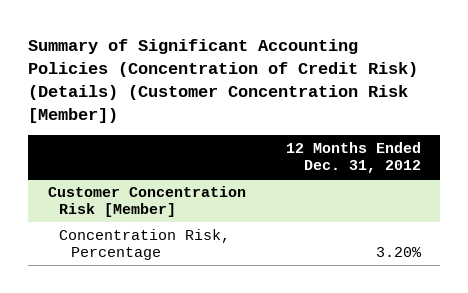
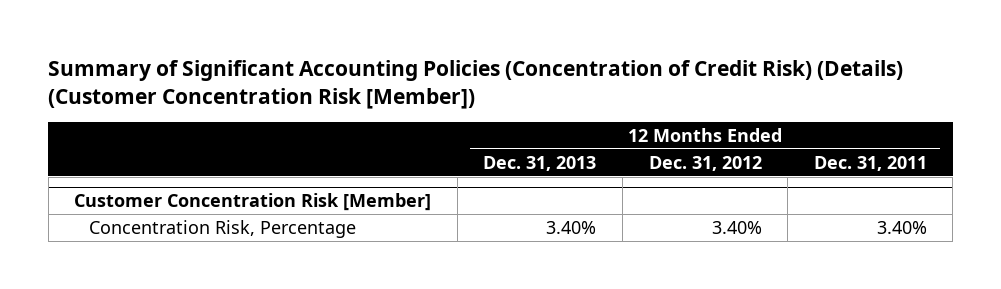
- | 12 Months Ended Dec. 31, 2012
+ | 12 Months Ended Dec. 31, 2013 | 12 Months Ended Dec. 31, 2012 | 12 Months Ended Dec. 31, 2011
@ Customer Concentration Risk [Member]
- Concentration Risk, Percentage | 3.20%
+ Concentration Risk, Percentage | 3.40% | 3.40% | 3.40%

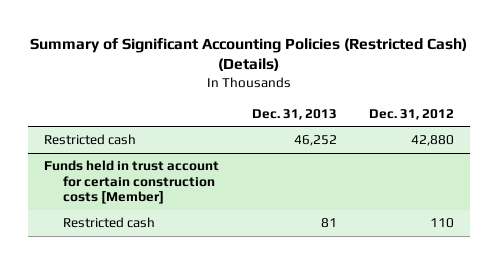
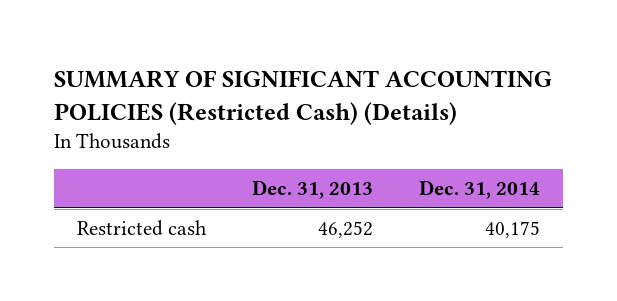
- Summary of Significant Accounting Policies (Restricted Cash) (Details)
+ SUMMARY OF SIGNIFICANT ACCOUNTING POLICIES (Restricted Cash) (Details)
- | Dec. 31, 2013 | Dec. 31, 2012
+ | Dec. 31, 2013 | Dec. 31, 2014
- Funds held in trust account for certain construction costs [Member]
- Restricted cash | 81 | 110

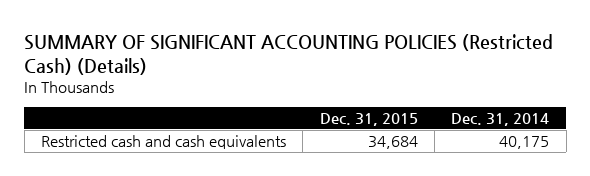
- | Dec. 31, 2013 | Dec. 31, 2014
+ | Dec. 31, 2015 | Dec. 31, 2014
- Restricted cash | 46,252 | 40,175
+ Restricted cash and cash equivalents | 34,684 | 40,175

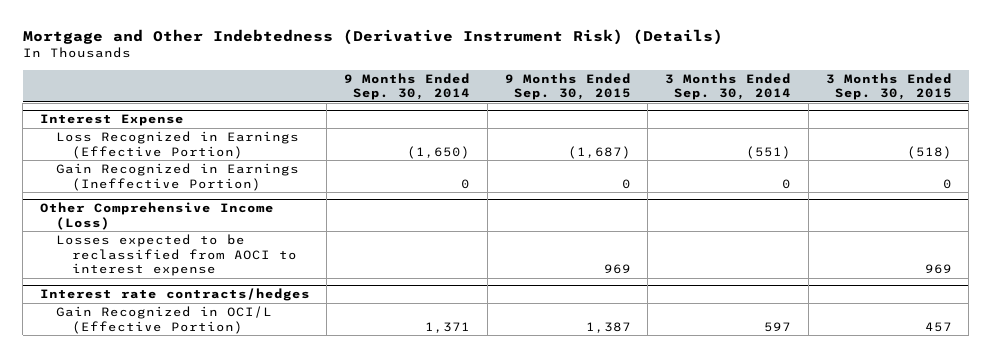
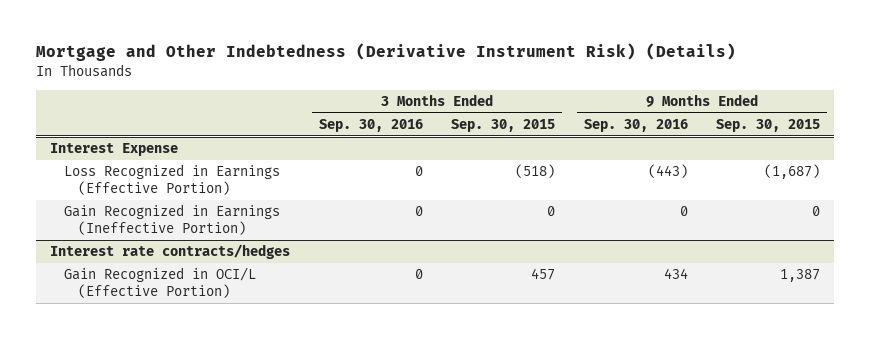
- | 9 Months Ended Sep. 30, 2014 | 9 Months Ended Sep. 30, 2015 | 3 Months Ended Sep. 30, 2014 | 3 Months Ended Sep. 30, 2015
+ | 3 Months Ended Sep. 30, 2016 | 3 Months Ended Sep. 30, 2015 | 9 Months Ended Sep. 30, 2016 | 9 Months Ended Sep. 30, 2015
- Other Comprehensive Income (Loss)
- Losses expected to be reclassified from AOCI to interest expense | | 969 | | 969

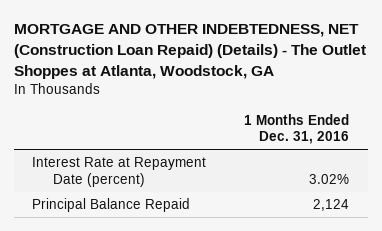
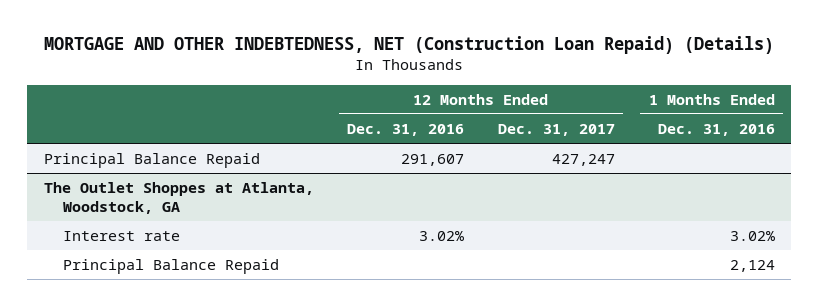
- MORTGAGE AND OTHER INDEBTEDNESS, NET (Construction Loan Repaid) (Details) - The Outlet Shoppes at Atlanta, Woodstock, GA
+ MORTGAGE AND OTHER INDEBTEDNESS, NET (Construction Loan Repaid) (Details)
- | 1 Months Ended Dec. 31, 2016
+ | 12 Months Ended Dec. 31, 2016 | 12 Months Ended Dec. 31, 2017 | 1 Months Ended Dec. 31, 2016
- Interest Rate at Repayment Date (percent) | 3.02%
+ Principal Balance Repaid | 291,607 | 427,247 |
+ The Outlet Shoppes at Atlanta, Woodstock, GA
+ Interest rate | 3.02% | | 3.02%

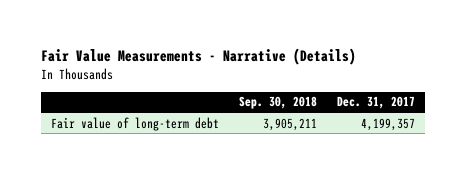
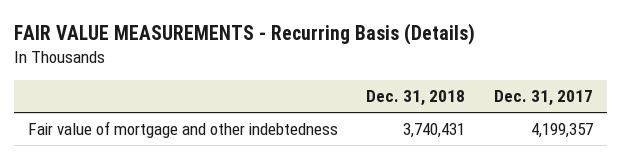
- Fair Value Measurements - Narrative (Details)
+ FAIR VALUE MEASUREMENTS - Recurring Basis (Details)
- | Sep. 30, 2018 | Dec. 31, 2017
+ | Dec. 31, 2018 | Dec. 31, 2017
- Fair value of long-term debt | 3,905,211 | 4,199,357
+ Fair value of mortgage and other indebtedness | 3,740,431 | 4,199,357

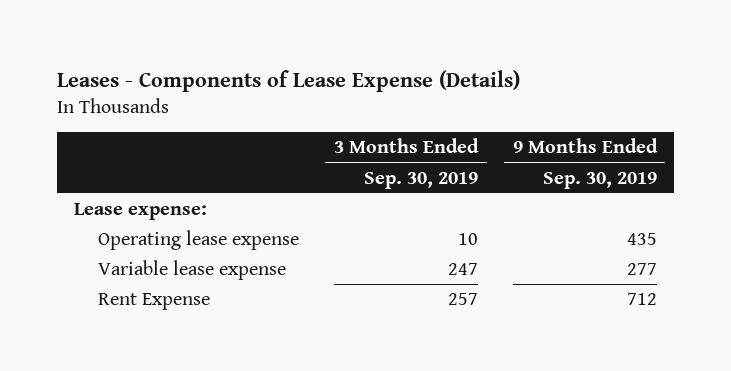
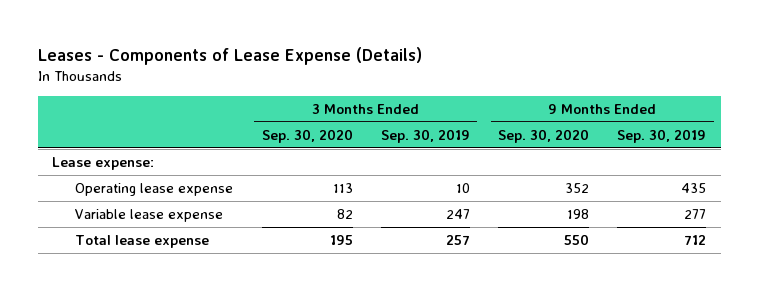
- | 3 Months Ended Sep. 30, 2019 | 9 Months Ended Sep. 30, 2019
+ | 3 Months Ended Sep. 30, 2020 | 3 Months Ended Sep. 30, 2019 | 9 Months Ended Sep. 30, 2020 | 9 Months Ended Sep. 30, 2019
- Rent Expense | 257 | 712
+ Total lease expense | 195 | 257 | 550 | 712

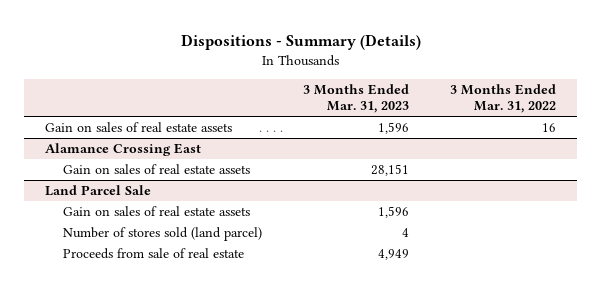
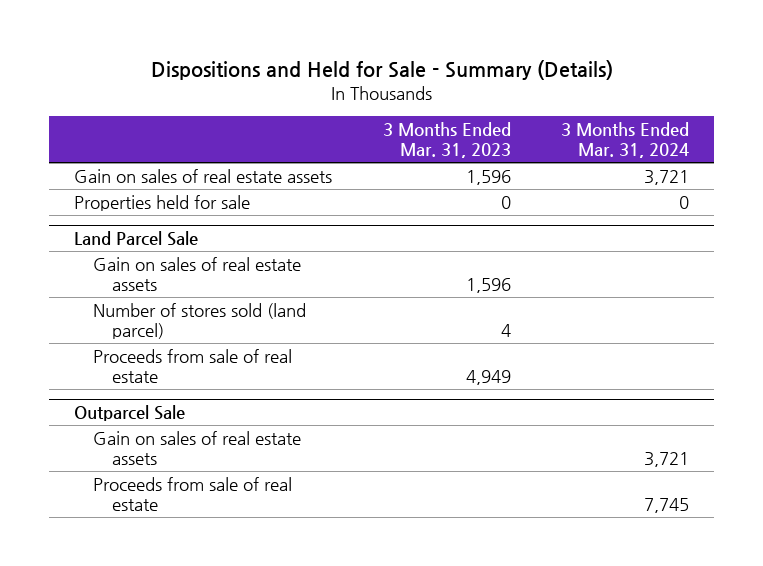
- Dispositions - Summary (Details)
+ Dispositions and Held for Sale - Summary (Details)
- | 3 Months Ended Mar. 31, 2023 | 3 Months Ended Mar. 31, 2022
+ | 3 Months Ended Mar. 31, 2023 | 3 Months Ended Mar. 31, 2024
- Alamance Crossing East
- Gain on sales of real estate assets | 28,151 |
+ Properties held for sale | 0 | 0
+ Outparcel Sale
+ Gain on sales of real estate assets | | 3,721
+ Proceeds from sale of real estate | | 7,745

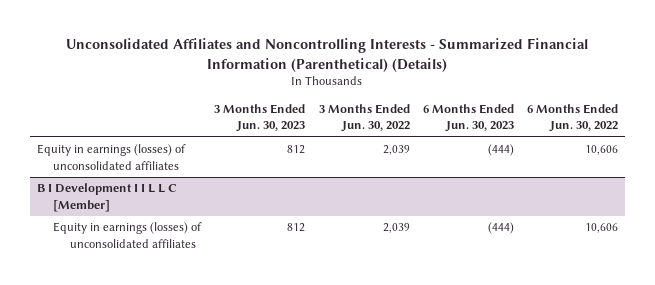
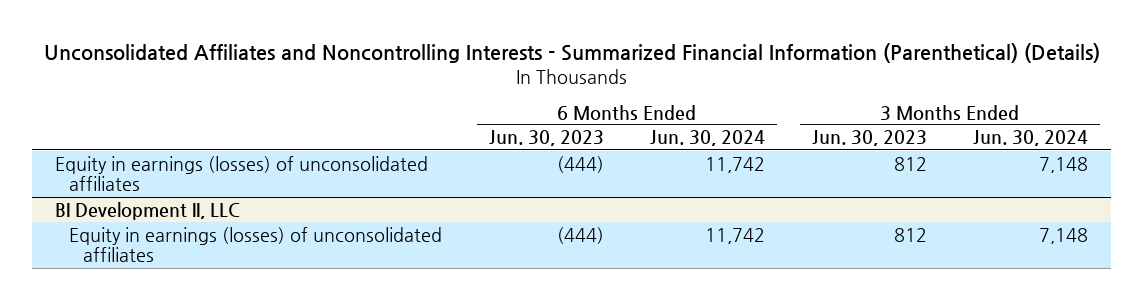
- | 3 Months Ended Jun. 30, 2023 | 3 Months Ended Jun. 30, 2022 | 6 Months Ended Jun. 30, 2023 | 6 Months Ended Jun. 30, 2022
+ | 6 Months Ended Jun. 30, 2023 | 6 Months Ended Jun. 30, 2024 | 3 Months Ended Jun. 30, 2023 | 3 Months Ended Jun. 30, 2024
- B I Development I I L L C [Member]
+ BI Development II, LLC

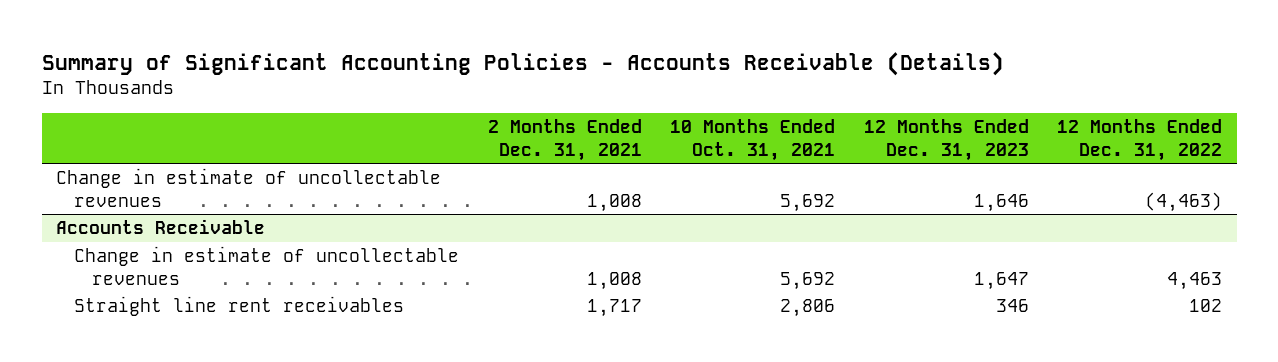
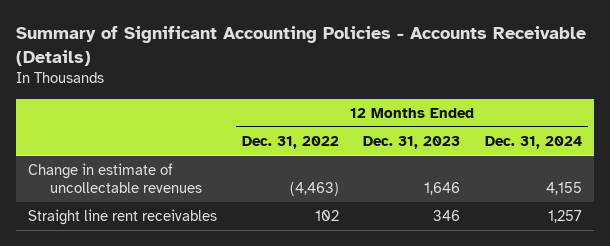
- | 2 Months Ended Dec. 31, 2021 | 10 Months Ended Oct. 31, 2021 | 12 Months Ended Dec. 31, 2023 | 12 Months Ended Dec. 31, 2022
+ | 12 Months Ended Dec. 31, 2022 | 12 Months Ended Dec. 31, 2023 | 12 Months Ended Dec. 31, 2024
- Accounts Receivable
- Change in estimate of uncollectable revenues | 1,008 | 5,692 | 1,647 | 4,463

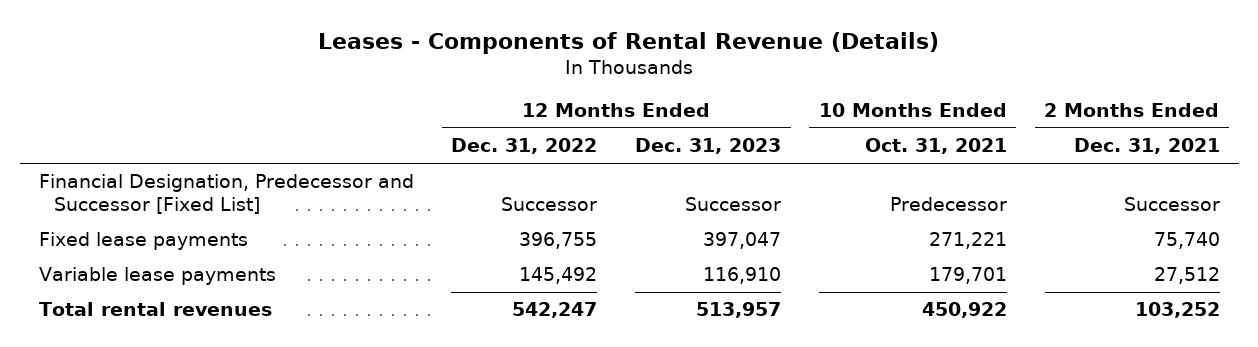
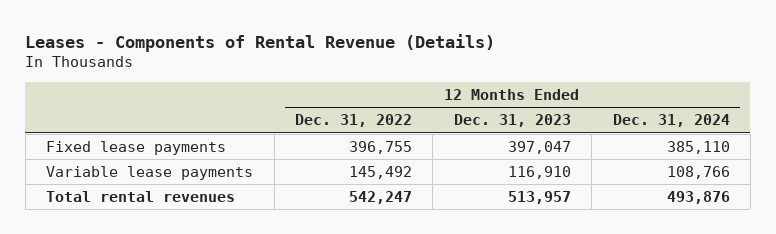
- | 12 Months Ended Dec. 31, 2022 | 12 Months Ended Dec. 31, 2023 | 10 Months Ended Oct. 31, 2021 | 2 Months Ended Dec. 31, 2021
+ | 12 Months Ended Dec. 31, 2022 | 12 Months Ended Dec. 31, 2023 | 12 Months Ended Dec. 31, 2024
- Financial Designation, Predecessor and Successor [Fixed List] | Successor | Successor | Predecessor | Successor

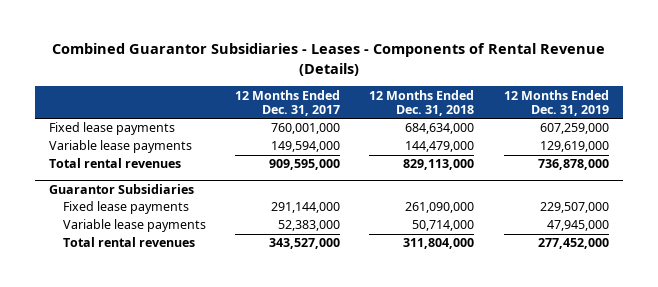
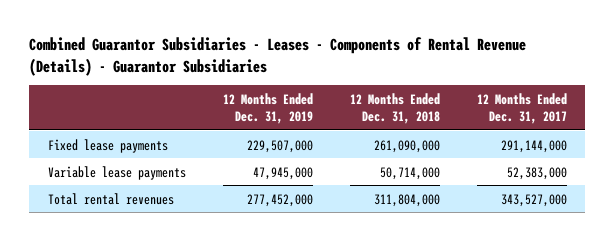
- Combined Guarantor Subsidiaries - Leases - Components of Rental Revenue (Details)
+ Combined Guarantor Subsidiaries - Leases - Components of Rental Revenue (Details) - Guarantor Subsidiaries
- | 12 Months Ended Dec. 31, 2017 | 12 Months Ended Dec. 31, 2018 | 12 Months Ended Dec. 31, 2019
+ | 12 Months Ended Dec. 31, 2019 | 12 Months Ended Dec. 31, 2018 | 12 Months Ended Dec. 31, 2017
- Fixed lease payments | 760,001,000 | 684,634,000 | 607,259,000
- Variable lease payments | 149,594,000 | 144,479,000 | 129,619,000
- Total rental revenues | 909,595,000 | 829,113,000 | 736,878,000
- Guarantor Subsidiaries

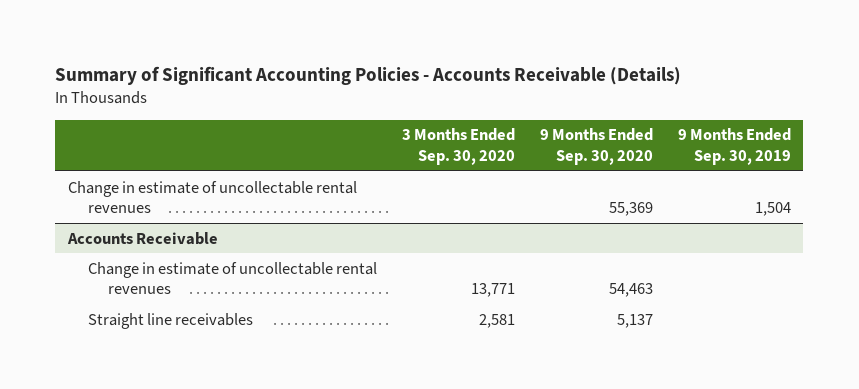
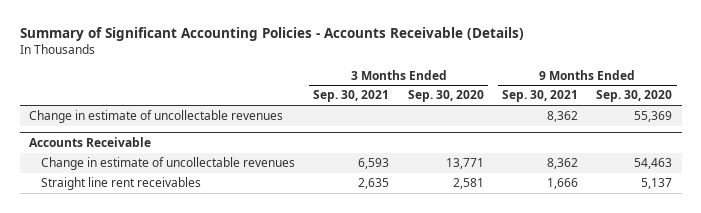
- | 3 Months Ended Sep. 30, 2020 | 9 Months Ended Sep. 30, 2020 | 9 Months Ended Sep. 30, 2019
+ | 3 Months Ended Sep. 30, 2021 | 3 Months Ended Sep. 30, 2020 | 9 Months Ended Sep. 30, 2021 | 9 Months Ended Sep. 30, 2020
- Change in estimate of uncollectable rental revenues | | 55,369 | 1,504
+ Change in estimate of uncollectable revenues | | | 8,362 | 55,369
@ Accounts Receivable
- Change in estimate of uncollectable rental revenues | 13,771 | 54,463 |
- Straight line receivables | 2,581 | 5,137 |
+ Change in estimate of uncollectable revenues | 6,593 | 13,771 | 8,362 | 54,463
+ Straight line rent receivables | 2,635 | 2,581 | 1,666 | 5,137

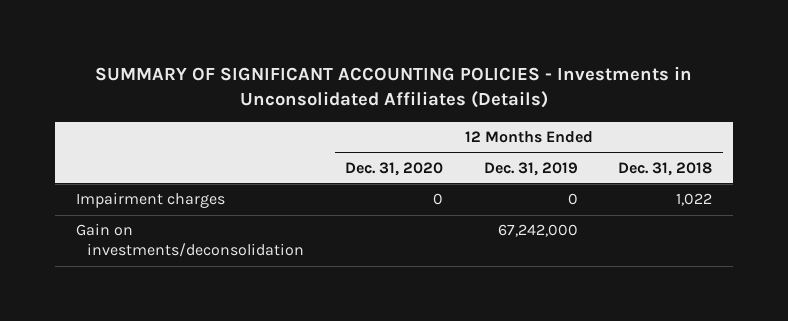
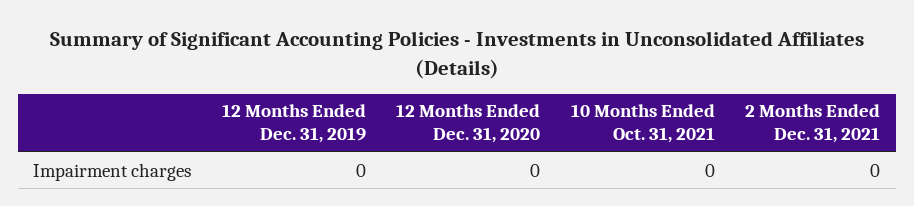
- SUMMARY OF SIGNIFICANT ACCOUNTING POLICIES - Investments in Unconsolidated Affiliates (Details)
+ Summary of Significant Accounting Policies - Investments in Unconsolidated Affiliates (Details)
- | 12 Months Ended Dec. 31, 2020 | 12 Months Ended Dec. 31, 2019 | 12 Months Ended Dec. 31, 2018
+ | 12 Months Ended Dec. 31, 2019 | 12 Months Ended Dec. 31, 2020 | 10 Months Ended Oct. 31, 2021 | 2 Months Ended Dec. 31, 2021
- Gain on investments/deconsolidation | | 67,242,000 |

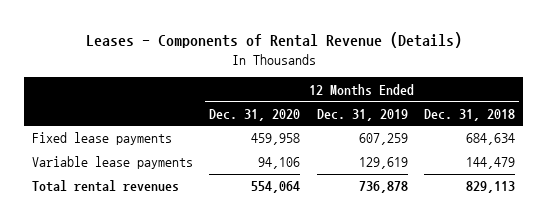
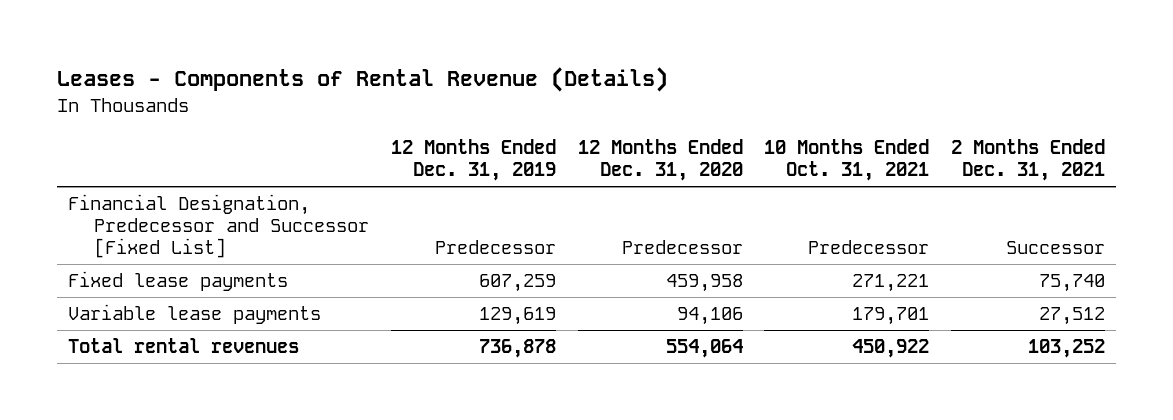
- | 12 Months Ended Dec. 31, 2020 | 12 Months Ended Dec. 31, 2019 | 12 Months Ended Dec. 31, 2018
+ | 12 Months Ended Dec. 31, 2019 | 12 Months Ended Dec. 31, 2020 | 10 Months Ended Oct. 31, 2021 | 2 Months Ended Dec. 31, 2021
+ Financial Designation, Predecessor and Successor [Fixed List] | Predecessor | Predecessor | Predecessor | Successor

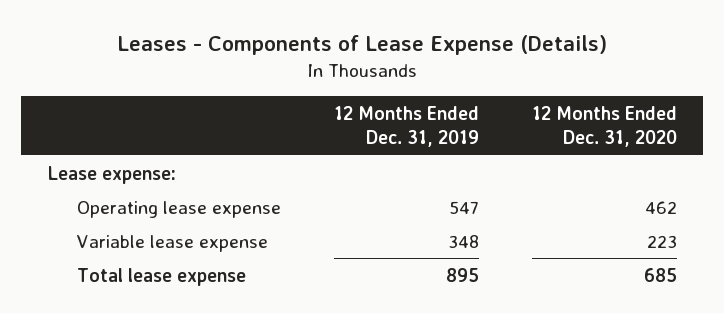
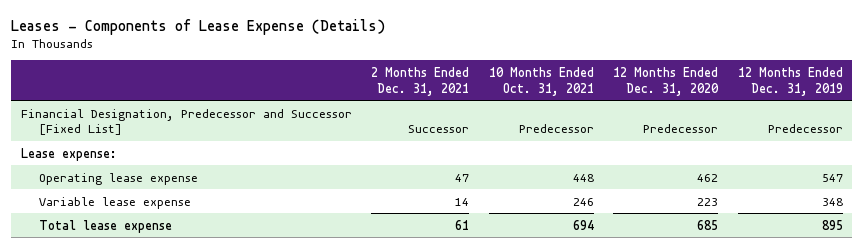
- | 12 Months Ended Dec. 31, 2019 | 12 Months Ended Dec. 31, 2020
+ | 2 Months Ended Dec. 31, 2021 | 10 Months Ended Oct. 31, 2021 | 12 Months Ended Dec. 31, 2020 | 12 Months Ended Dec. 31, 2019
+ Financial Designation, Predecessor and Successor [Fixed List] | Successor | Predecessor | Predecessor | Predecessor

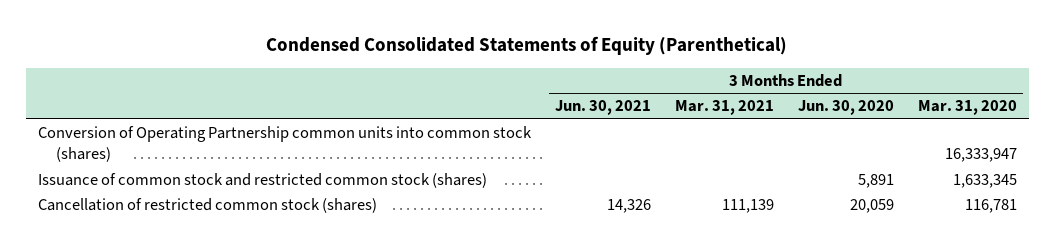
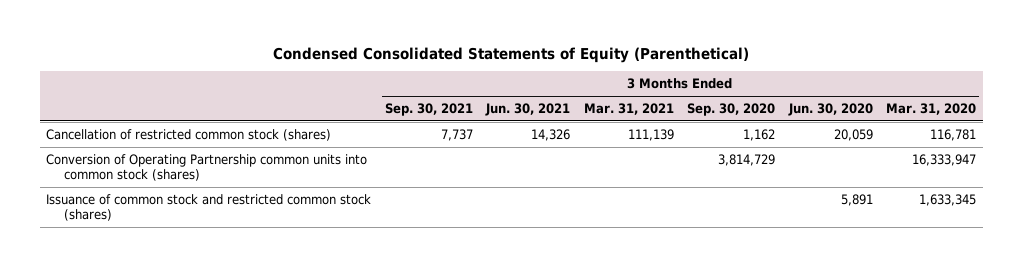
- | 3 Months Ended Jun. 30, 2021 | 3 Months Ended Mar. 31, 2021 | 3 Months Ended Jun. 30, 2020 | 3 Months Ended Mar. 31, 2020
+ | 3 Months Ended Sep. 30, 2021 | 3 Months Ended Jun. 30, 2021 | 3 Months Ended Mar. 31, 2021 | 3 Months Ended Sep. 30, 2020 | 3 Months Ended Jun. 30, 2020 | 3 Months Ended Mar. 31, 2020
moved up: Cancellation of restricted common stock (shares) | 7,737 | 14,326 | 111,139 | 1,162 | 20,059 | 116,781

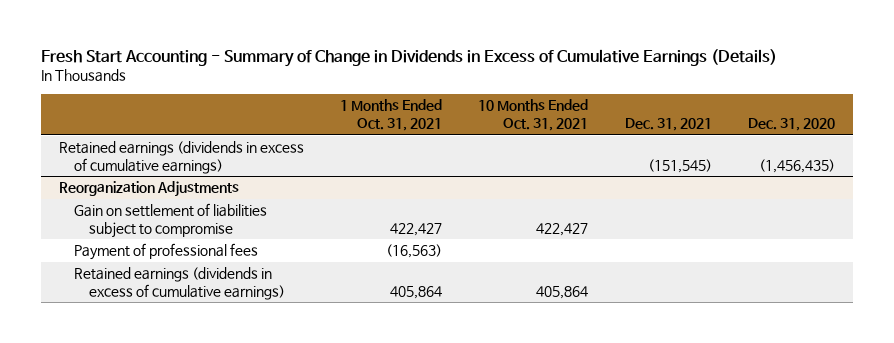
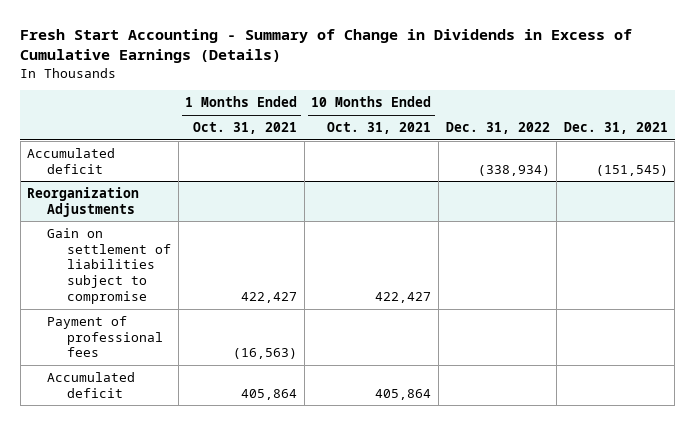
- | 1 Months Ended Oct. 31, 2021 | 10 Months Ended Oct. 31, 2021 | Dec. 31, 2021 | Dec. 31, 2020
+ | 1 Months Ended Oct. 31, 2021 | 10 Months Ended Oct. 31, 2021 | Dec. 31, 2022 | Dec. 31, 2021
- Retained earnings (dividends in excess of cumulative earnings) | | | (151,545) | (1,456,435)
+ Accumulated deficit | | | (338,934) | (151,545)
@ Reorganization Adjustments
- Retained earnings (dividends in excess of cumulative earnings) | 405,864 | 405,864 | |
+ Accumulated deficit | 405,864 | 405,864 | |

